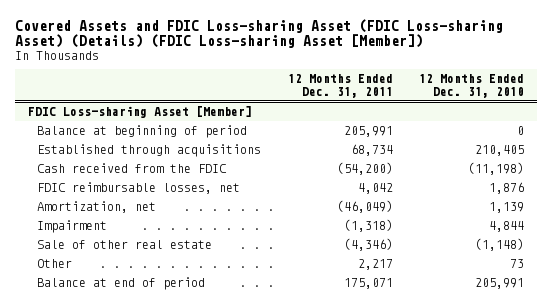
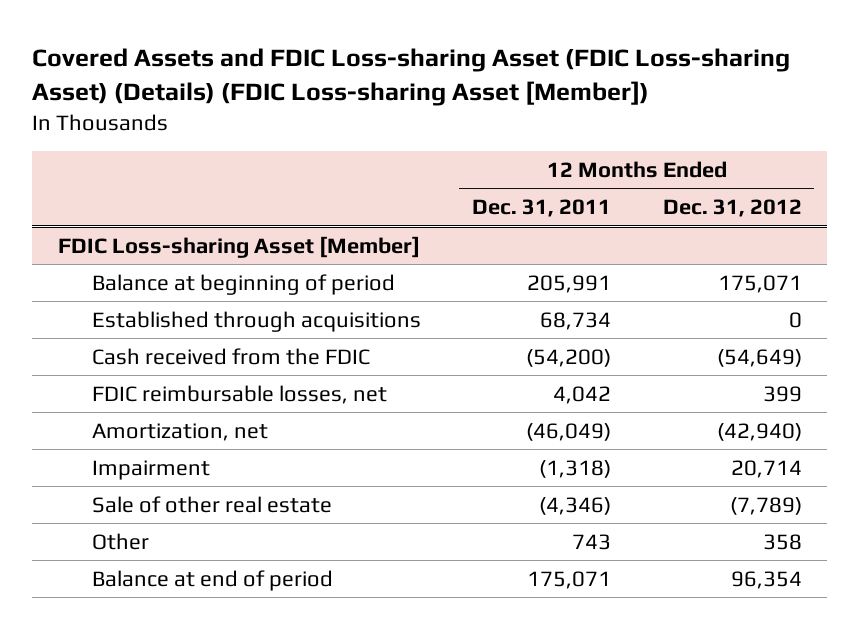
- | 12 Months Ended Dec. 31, 2011 | 12 Months Ended Dec. 31, 2010
+ | 12 Months Ended Dec. 31, 2011 | 12 Months Ended Dec. 31, 2012
@ FDIC Loss-sharing Asset [Member]
- Other | 2,217 | 73
+ Other | 743 | 358

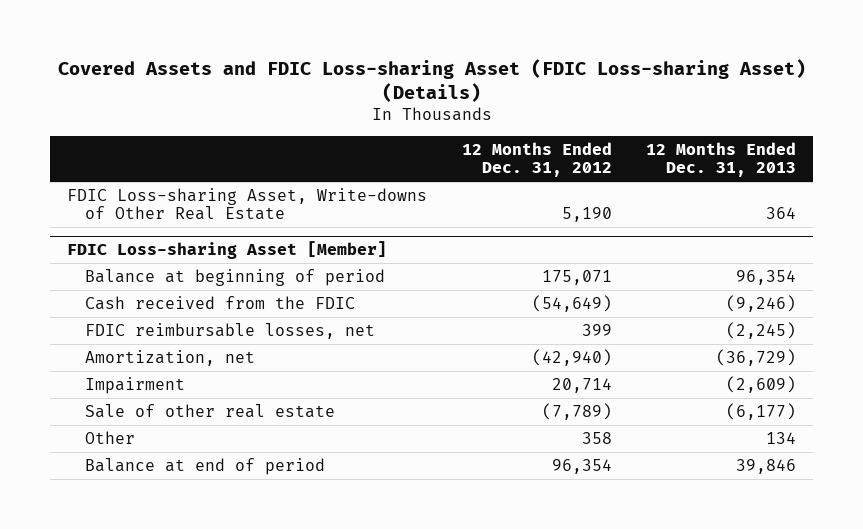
- Covered Assets and FDIC Loss-sharing Asset (FDIC Loss-sharing Asset) (Details) (FDIC Loss-sharing Asset [Member])
+ Covered Assets and FDIC Loss-sharing Asset (FDIC Loss-sharing Asset) (Details)
- | 12 Months Ended Dec. 31, 2011 | 12 Months Ended Dec. 31, 2012
+ | 12 Months Ended Dec. 31, 2012 | 12 Months Ended Dec. 31, 2013
+ FDIC Loss-sharing Asset, Write-downs of Other Real Estate | 5,190 | 364
@ FDIC Loss-sharing Asset [Member]
- Established through acquisitions | 68,734 | 0

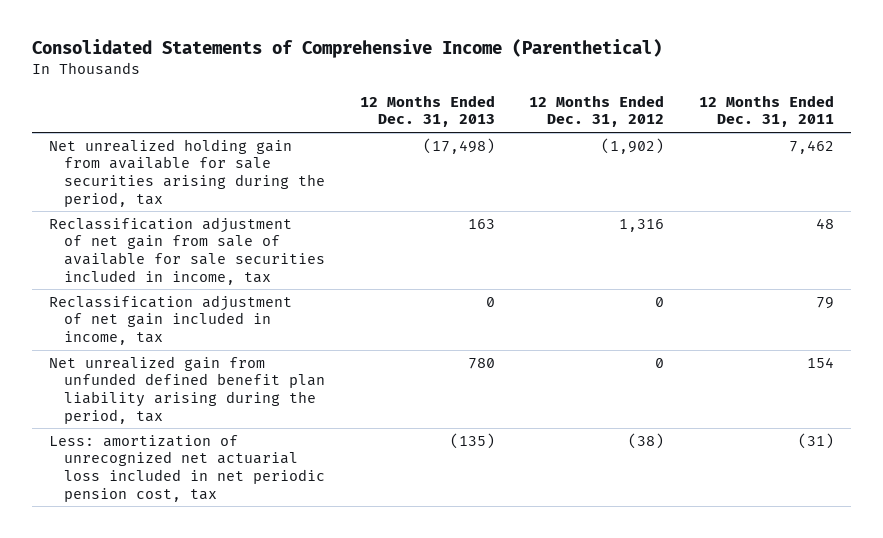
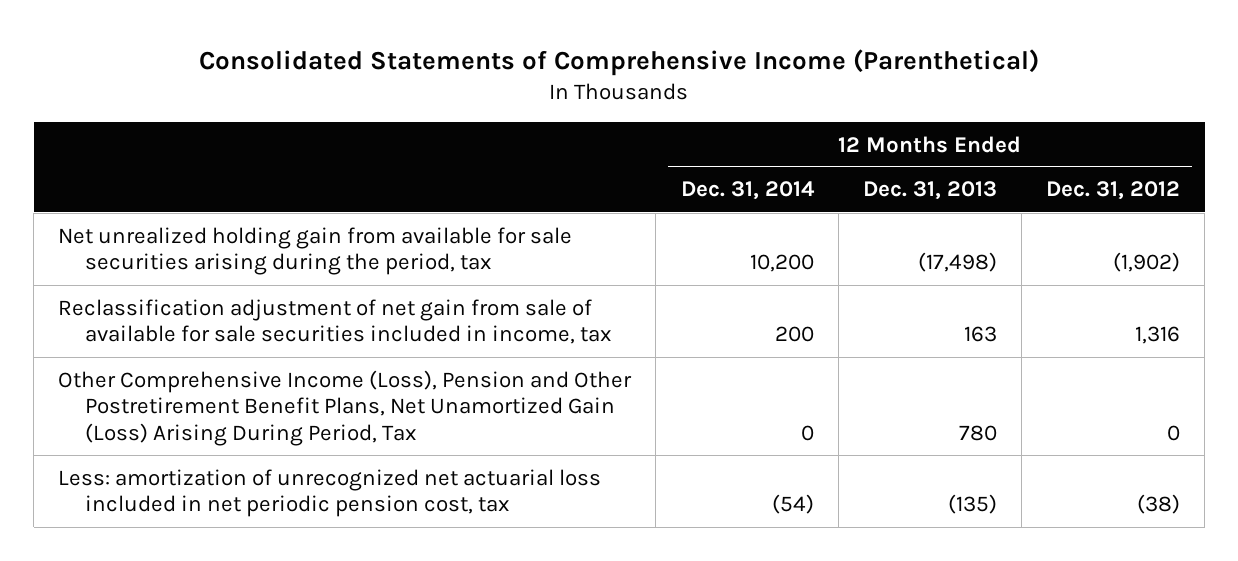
- | 12 Months Ended Dec. 31, 2013 | 12 Months Ended Dec. 31, 2012 | 12 Months Ended Dec. 31, 2011
+ | 12 Months Ended Dec. 31, 2014 | 12 Months Ended Dec. 31, 2013 | 12 Months Ended Dec. 31, 2012
- Reclassification adjustment of net gain included in income, tax | 0 | 0 | 79
- Net unrealized gain from unfunded defined benefit plan liability arising during the period, tax | 780 | 0 | 154
+ Other Comprehensive Income (Loss), Pension and Other Postretirement Benefit Plans, Net Unamortized Gain (Loss) Arising During Period, Tax | 0 | 780 | 0

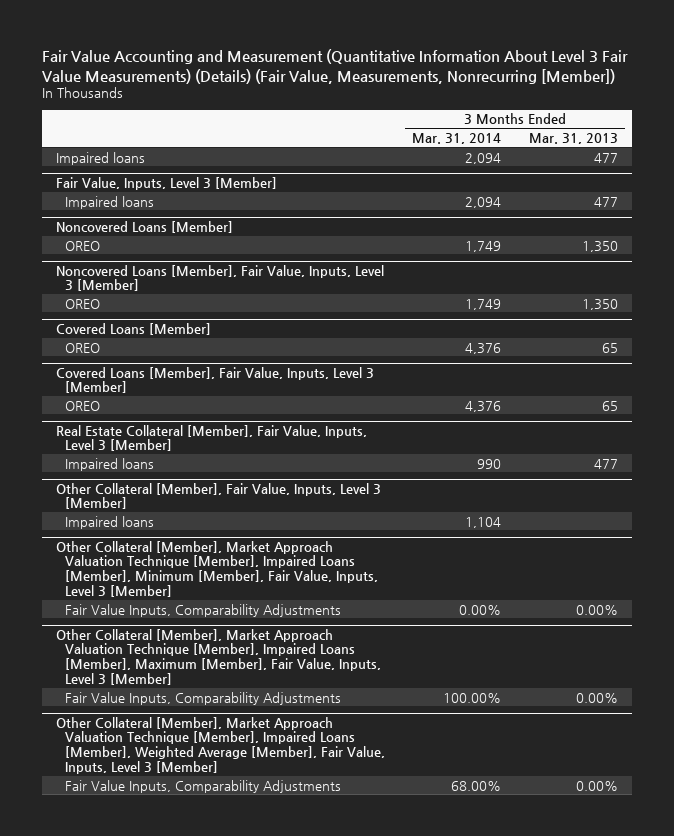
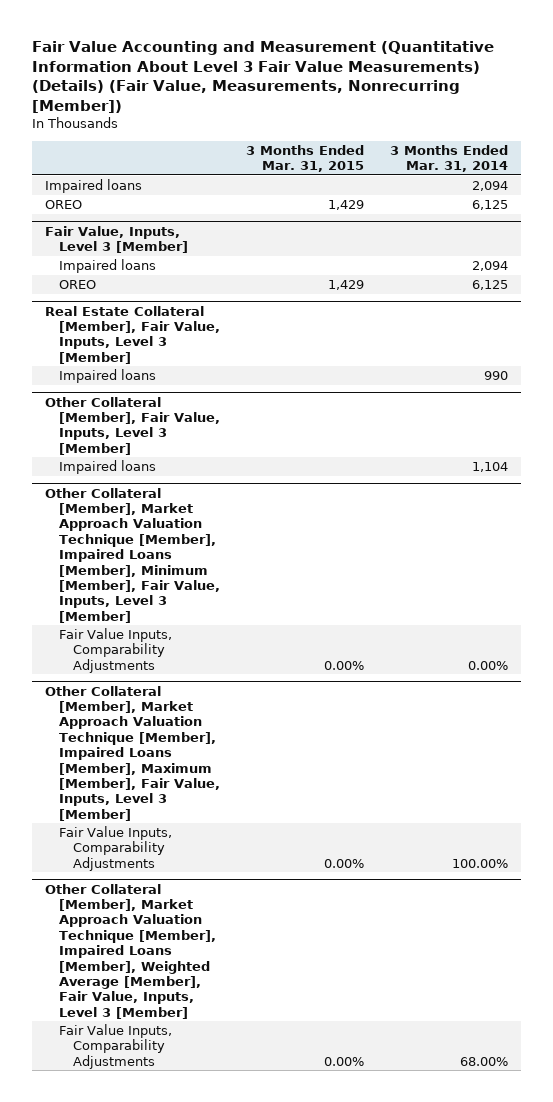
- | 3 Months Ended Mar. 31, 2014 | 3 Months Ended Mar. 31, 2013
+ | 3 Months Ended Mar. 31, 2015 | 3 Months Ended Mar. 31, 2014
+ OREO | 1,429 | 6,125
- Noncovered Loans [Member]
- OREO | 1,749 | 1,350
- Noncovered Loans [Member], Fair Value, Inputs, Level 3 [Member]
- OREO | 1,749 | 1,350
- Covered Loans [Member]
- OREO | 4,376 | 65
- Covered Loans [Member], Fair Value, Inputs, Level 3 [Member]
- OREO | 4,376 | 65
@ Fair Value, Inputs, Level 3 [Member]
+ OREO | 1,429 | 6,125

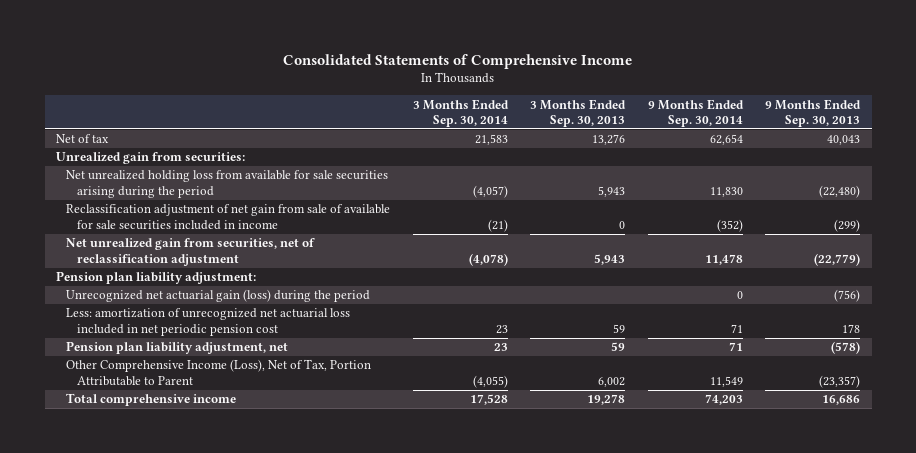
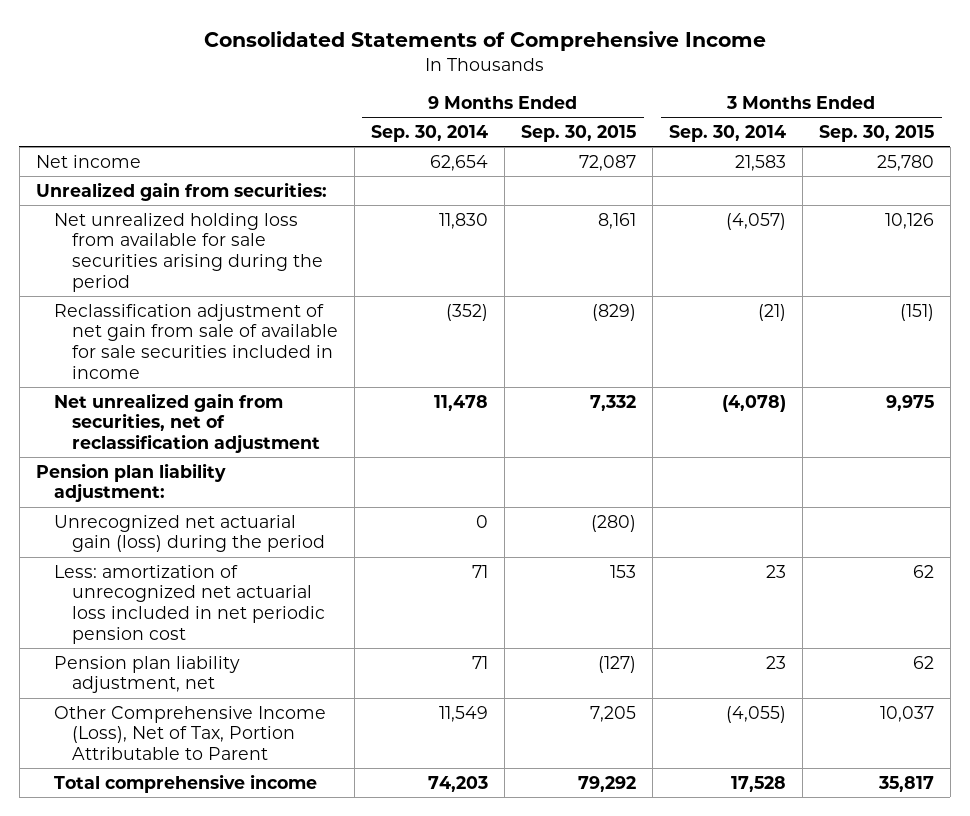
- | 3 Months Ended Sep. 30, 2014 | 3 Months Ended Sep. 30, 2013 | 9 Months Ended Sep. 30, 2014 | 9 Months Ended Sep. 30, 2013
+ | 9 Months Ended Sep. 30, 2014 | 9 Months Ended Sep. 30, 2015 | 3 Months Ended Sep. 30, 2014 | 3 Months Ended Sep. 30, 2015
- Net of tax | 21,583 | 13,276 | 62,654 | 40,043
+ Net income | 62,654 | 72,087 | 21,583 | 25,780

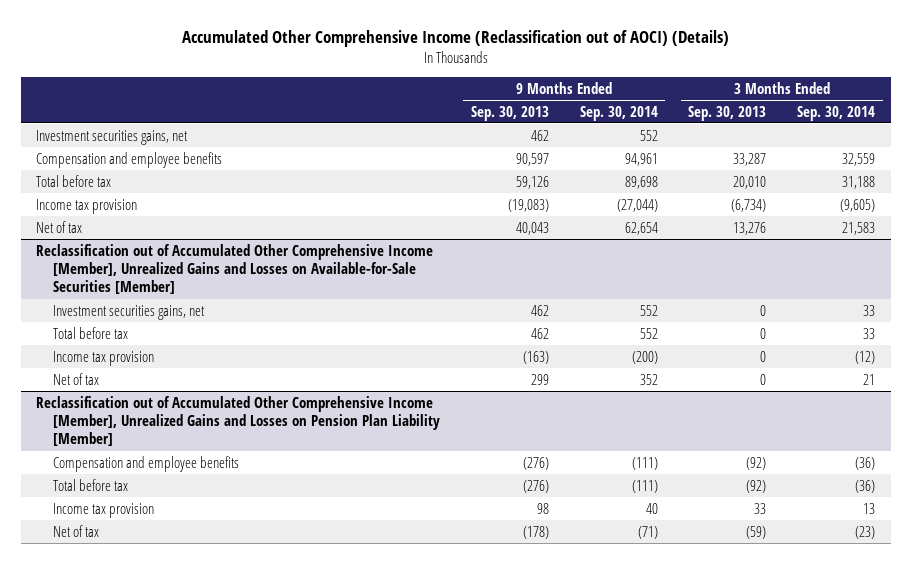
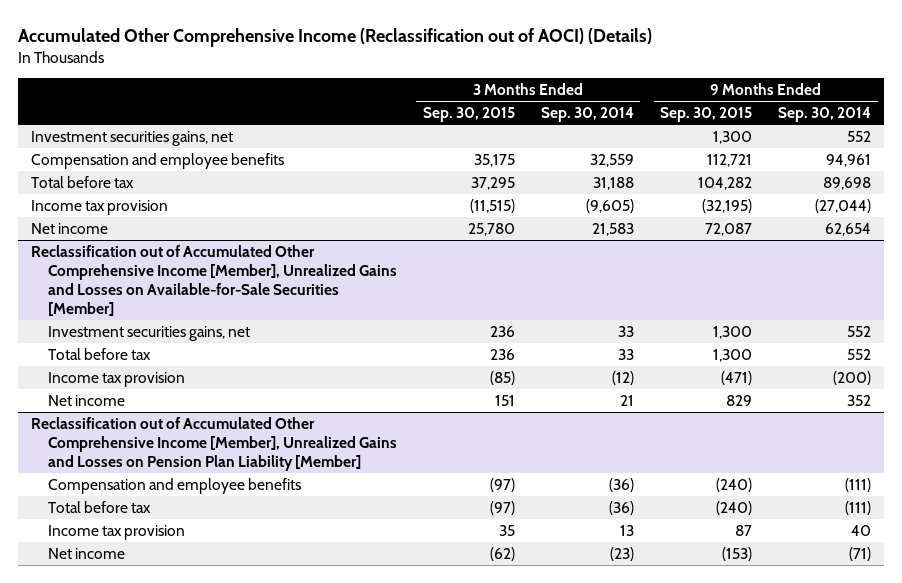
- | 9 Months Ended Sep. 30, 2013 | 9 Months Ended Sep. 30, 2014 | 3 Months Ended Sep. 30, 2013 | 3 Months Ended Sep. 30, 2014
+ | 3 Months Ended Sep. 30, 2015 | 3 Months Ended Sep. 30, 2014 | 9 Months Ended Sep. 30, 2015 | 9 Months Ended Sep. 30, 2014
- Net of tax | 40,043 | 62,654 | 13,276 | 21,583
+ Net income | 25,780 | 21,583 | 72,087 | 62,654
@ Reclassification out of Accumulated Other Comprehensive Income [Member], Unrealized Gains and Losses on Available-for-Sale Securities [Member]
- Net of tax | 299 | 352 | 0 | 21
+ Net income | 151 | 21 | 829 | 352
@ Reclassification out of Accumulated Other Comprehensive Income [Member], Unrealized Gains and Losses on Pension Plan Liability [Member]
- Net of tax | (178) | (71) | (59) | (23)
+ Net income | (62) | (23) | (153) | (71)

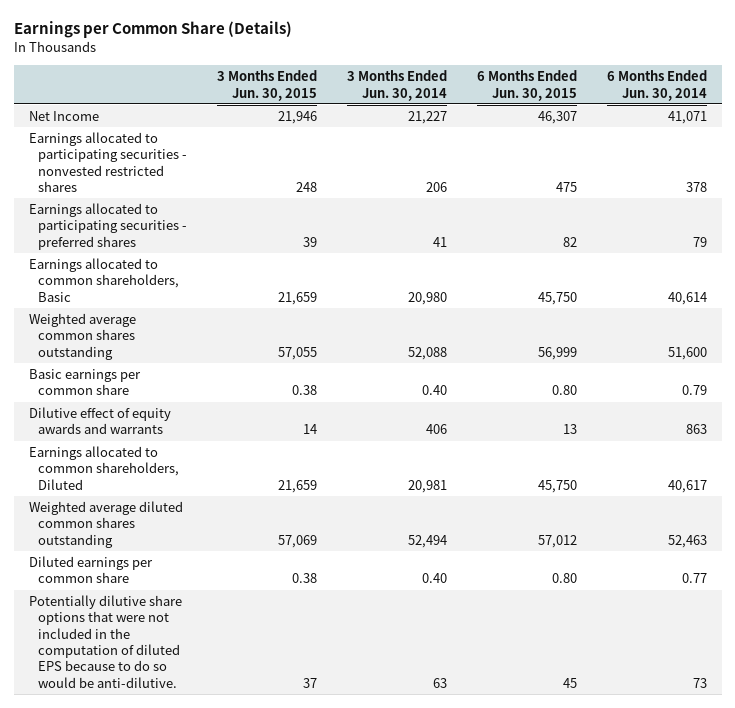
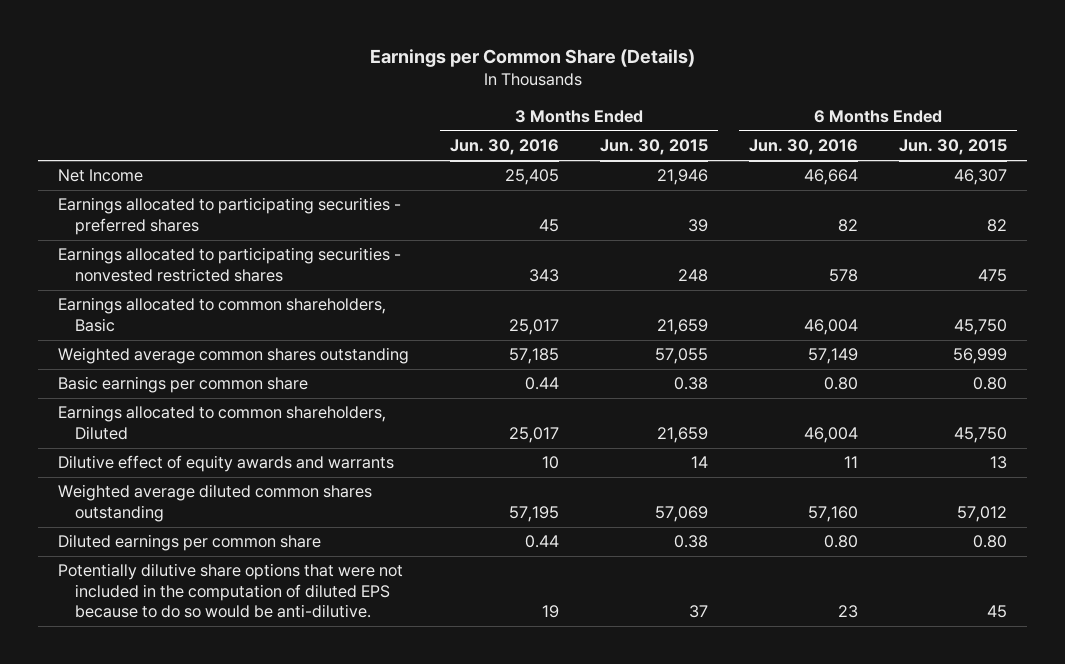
- | 3 Months Ended Jun. 30, 2015 | 3 Months Ended Jun. 30, 2014 | 6 Months Ended Jun. 30, 2015 | 6 Months Ended Jun. 30, 2014
+ | 3 Months Ended Jun. 30, 2016 | 3 Months Ended Jun. 30, 2015 | 6 Months Ended Jun. 30, 2016 | 6 Months Ended Jun. 30, 2015
moved down: Earnings allocated to participating securities - nonvested restricted shares | 343 | 248 | 578 | 475
moved down: Dilutive effect of equity awards and warrants | 10 | 14 | 11 | 13

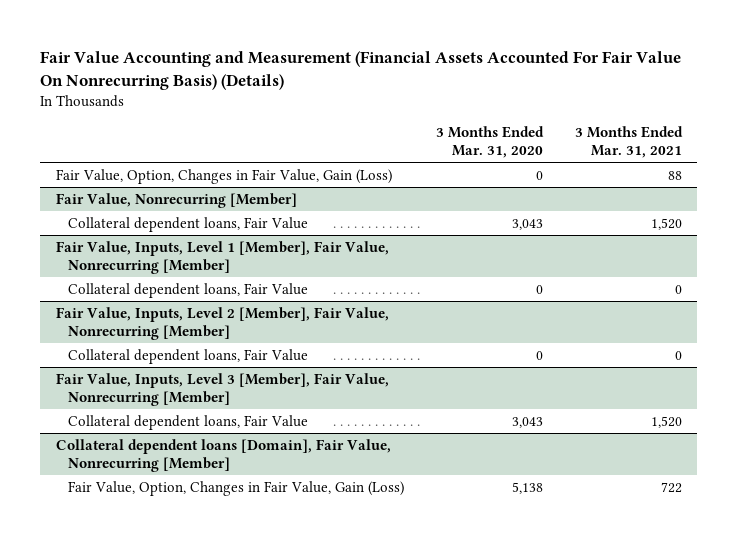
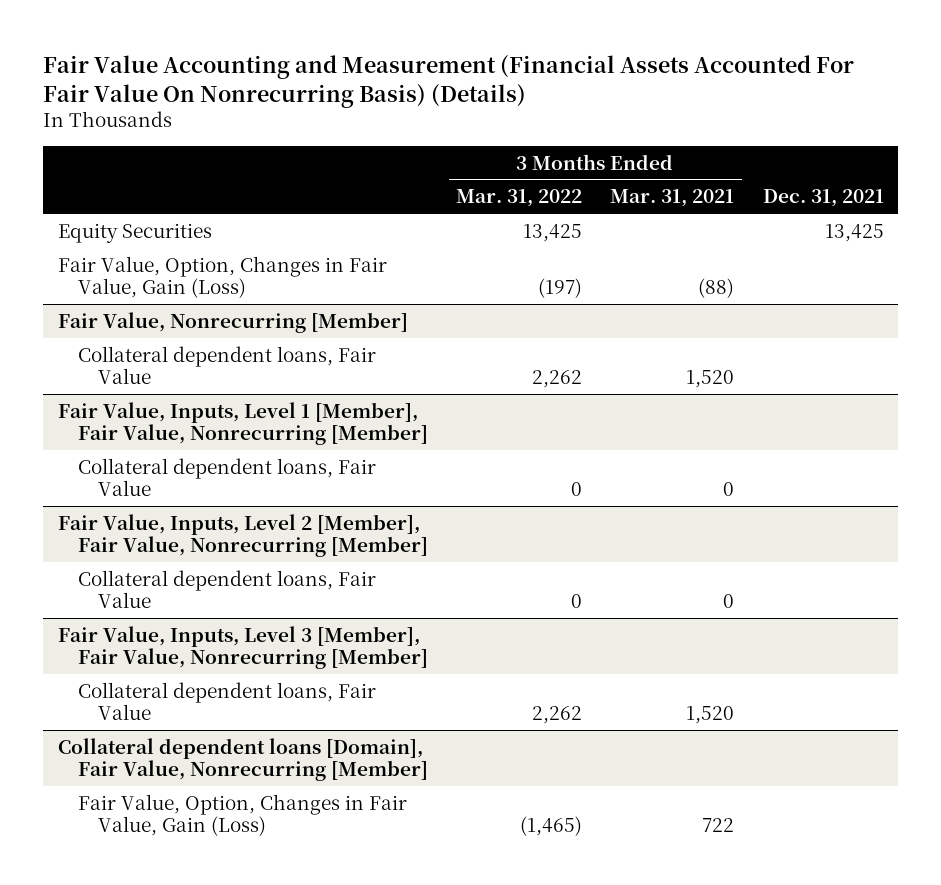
- | 3 Months Ended Mar. 31, 2020 | 3 Months Ended Mar. 31, 2021
+ | 3 Months Ended Mar. 31, 2022 | 3 Months Ended Mar. 31, 2021 | Dec. 31, 2021
- Fair Value, Option, Changes in Fair Value, Gain (Loss) | 0 | 88
+ Equity Securities | 13,425 | | 13,425
+ Fair Value, Option, Changes in Fair Value, Gain (Loss) | (197) | (88) |

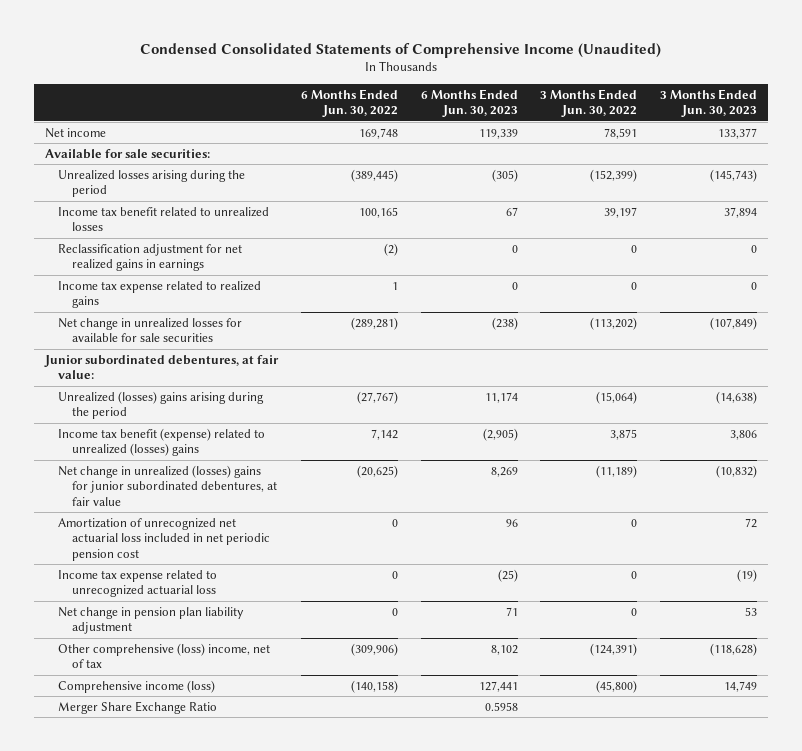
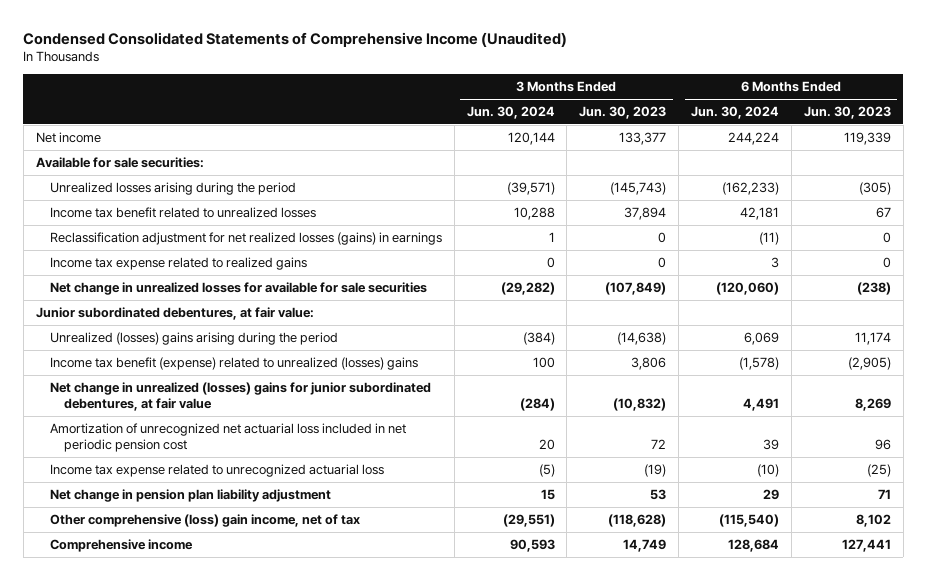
- | 6 Months Ended Jun. 30, 2022 | 6 Months Ended Jun. 30, 2023 | 3 Months Ended Jun. 30, 2022 | 3 Months Ended Jun. 30, 2023
+ | 3 Months Ended Jun. 30, 2024 | 3 Months Ended Jun. 30, 2023 | 6 Months Ended Jun. 30, 2024 | 6 Months Ended Jun. 30, 2023
- Reclassification adjustment for net realized gains in earnings | (2) | 0 | 0 | 0
+ Reclassification adjustment for net realized losses (gains) in earnings | 1 | 0 | (11) | 0
- Other comprehensive (loss) income, net of tax | (309,906) | 8,102 | (124,391) | (118,628)
- Comprehensive income (loss) | (140,158) | 127,441 | (45,800) | 14,749
- Merger Share Exchange Ratio | | 0.5958 | |
+ Other comprehensive (loss) gain income, net of tax | (29,551) | (118,628) | (115,540) | 8,102
+ Comprehensive income | 90,593 | 14,749 | 128,684 | 127,441

